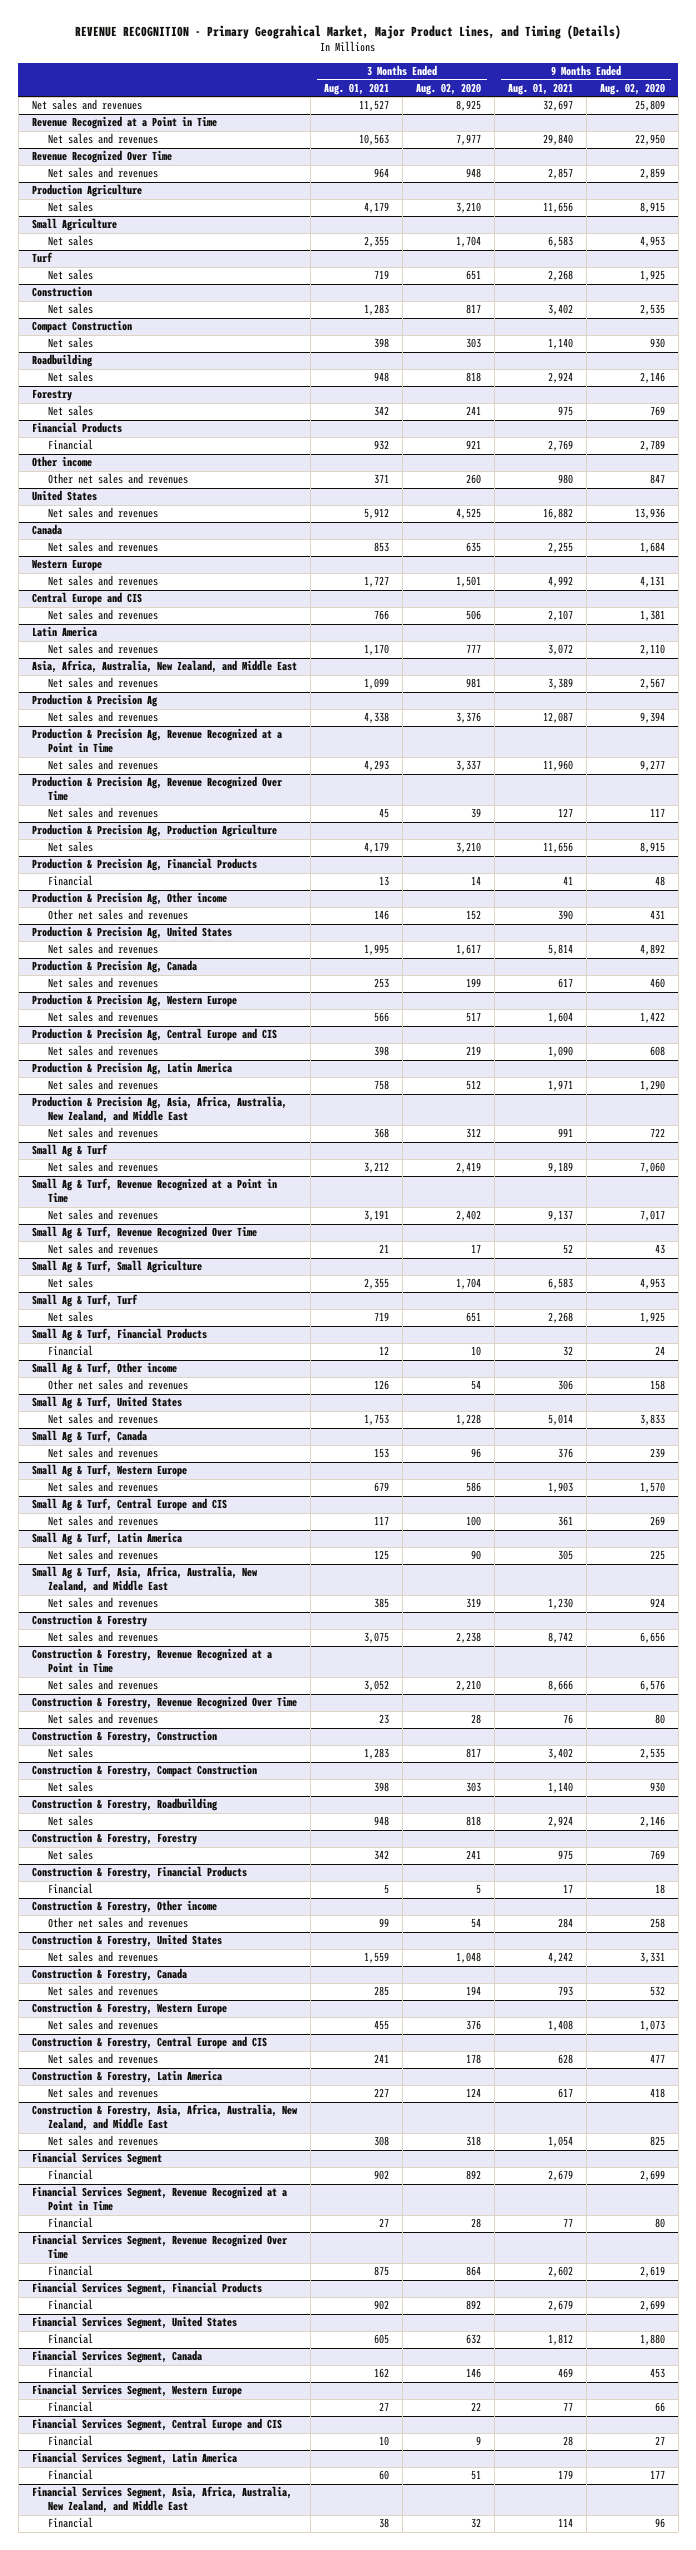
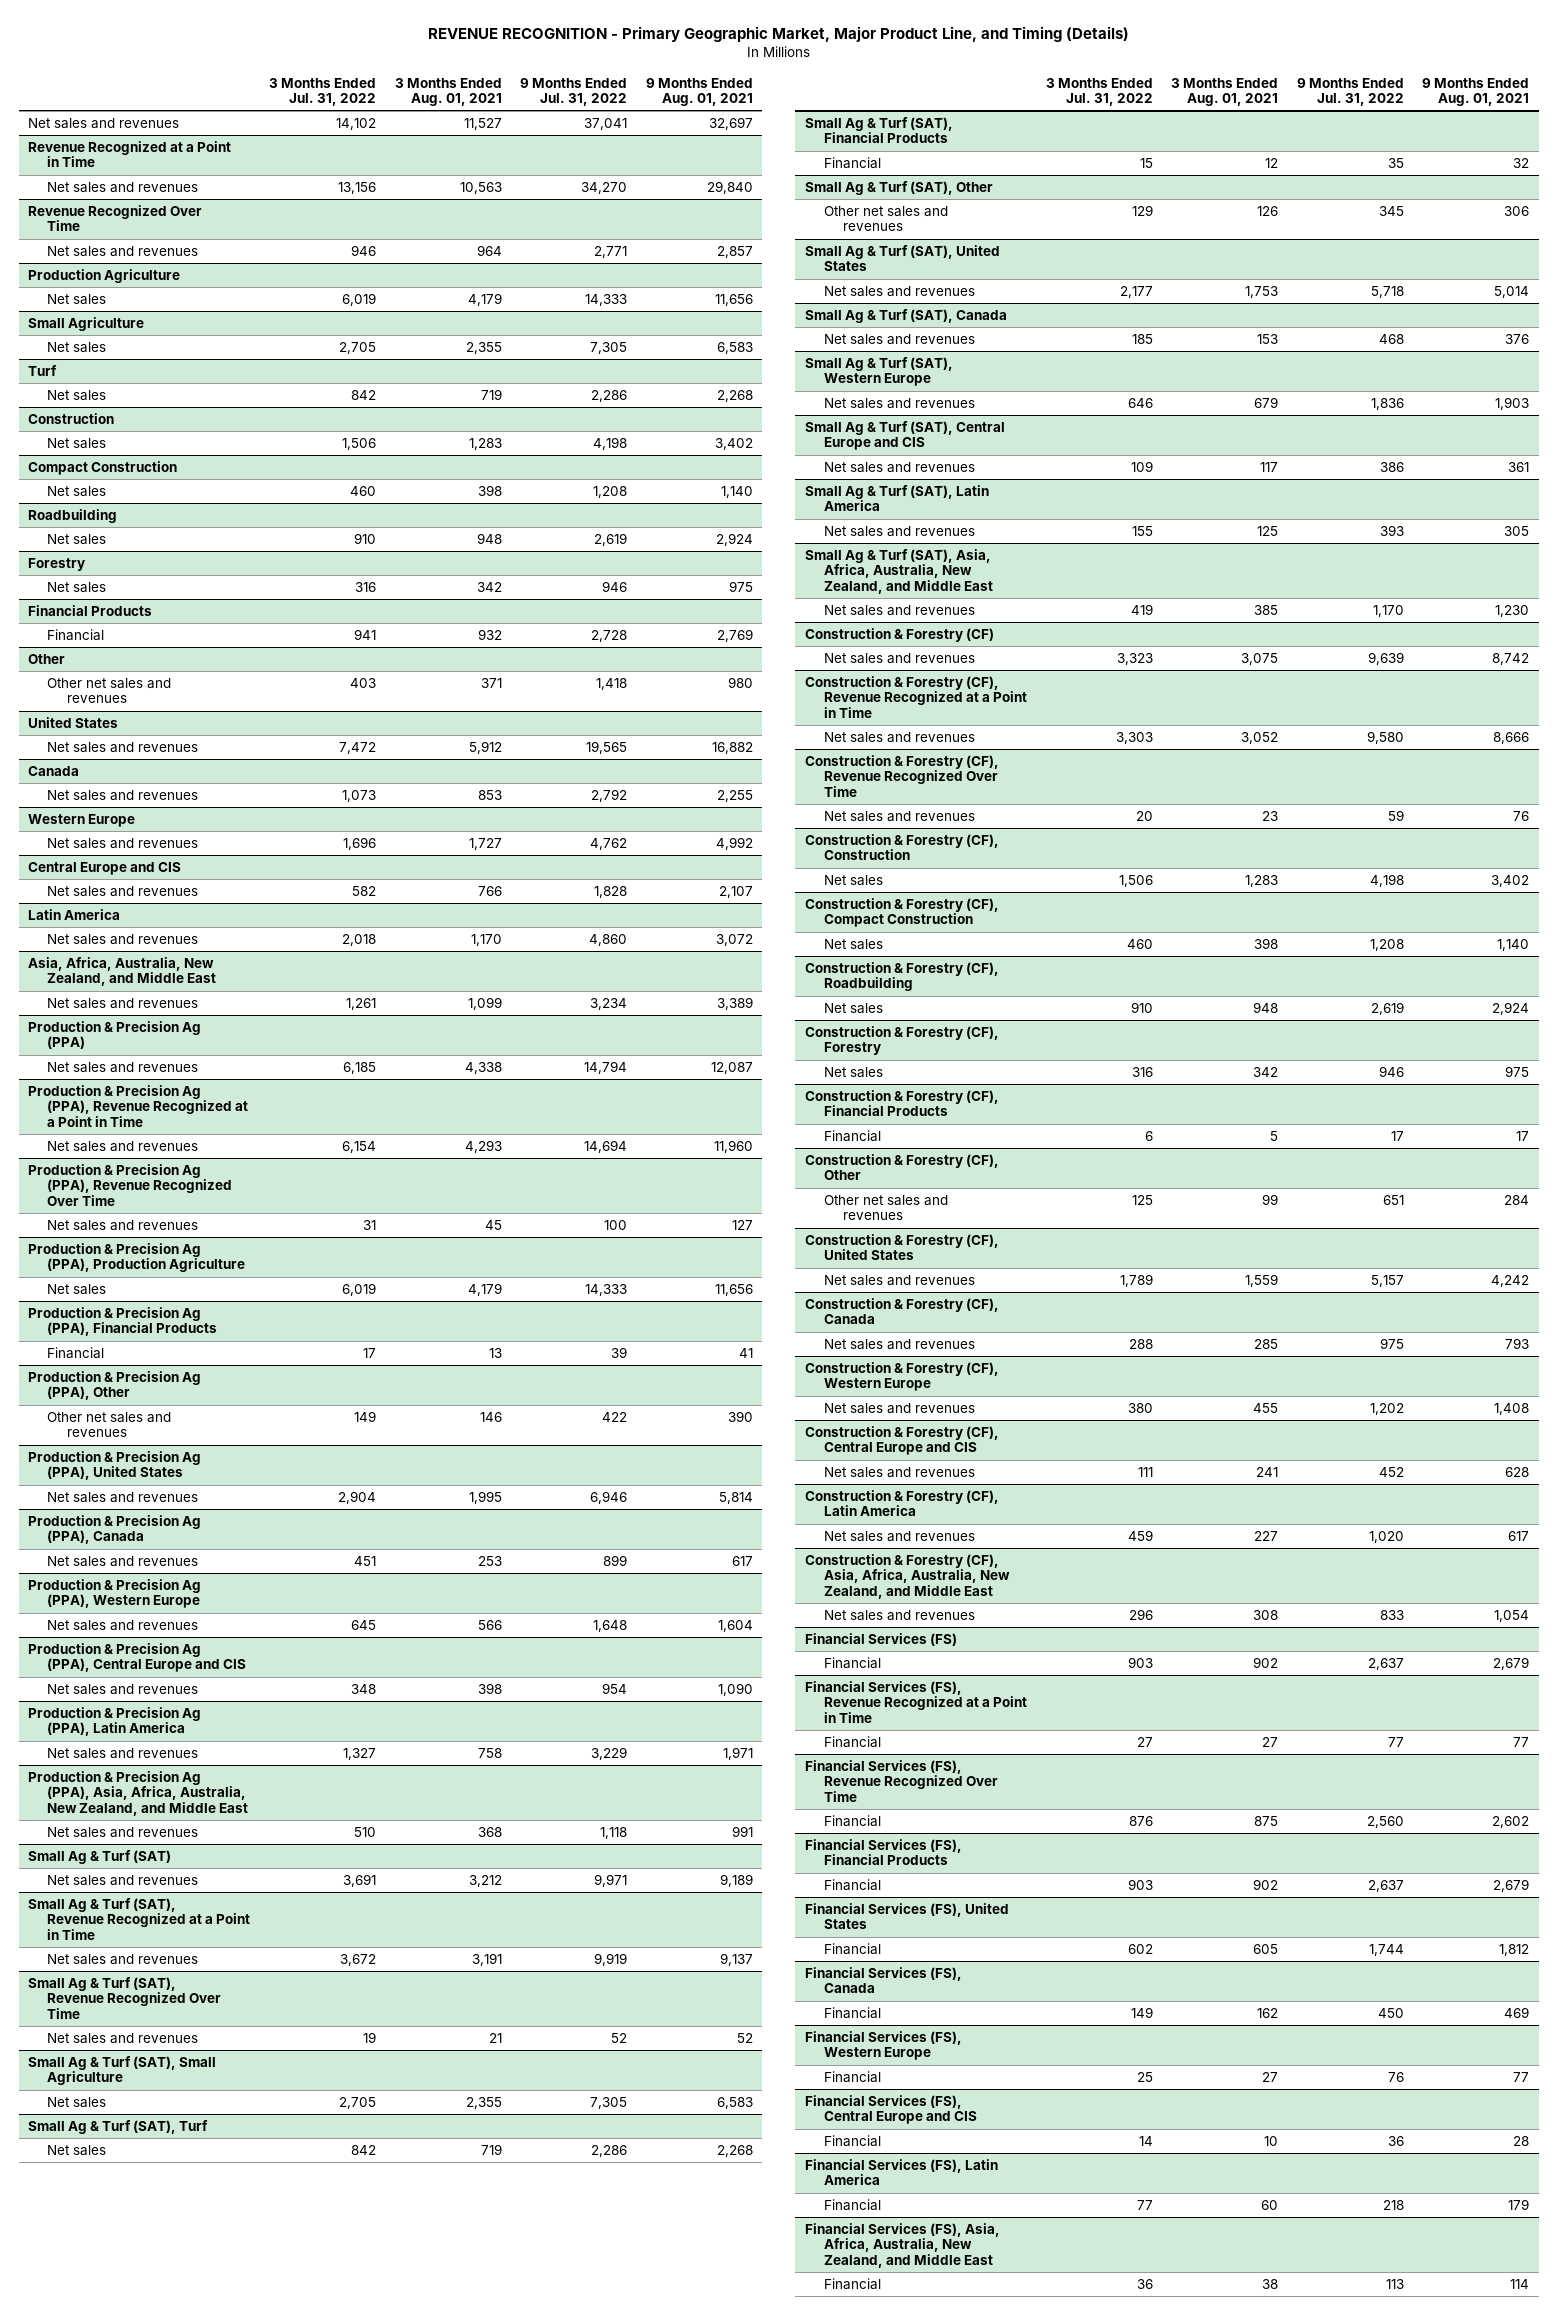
- REVENUE RECOGNITION - Primary Geograhical Market, Major Product Lines, and Timing (Details)
+ REVENUE RECOGNITION - Primary Geographic Market, Major Product Line, and Timing (Details)
- | 3 Months Ended Aug. 01, 2021 | 3 Months Ended Aug. 02, 2020 | 9 Months Ended Aug. 01, 2021 | 9 Months Ended Aug. 02, 2020
+ | 3 Months Ended Jul. 31, 2022 | 3 Months Ended Aug. 01, 2021 | 9 Months Ended Jul. 31, 2022 | 9 Months Ended Aug. 01, 2021
- Other income
+ Other
- Production & Precision Ag
+ Production & Precision Ag (PPA)
- Production & Precision Ag, Revenue Recognized at a Point in Time
+ Production & Precision Ag (PPA), Revenue Recognized at a Point in Time
- Production & Precision Ag, Revenue Recognized Over Time
+ Production & Precision Ag (PPA), Revenue Recognized Over Time
- Production & Precision Ag, Production Agriculture
+ Production & Precision Ag (PPA), Production Agriculture
- Production & Precision Ag, Financial Products
+ Production & Precision Ag (PPA), Financial Products
- Production & Precision Ag, Other income
+ Production & Precision Ag (PPA), Other
- Production & Precision Ag, United States
+ Production & Precision Ag (PPA), United States
- Production & Precision Ag, Canada
+ Production & Precision Ag (PPA), Canada
- Production & Precision Ag, Western Europe
+ Production & Precision Ag (PPA), Western Europe
- Production & Precision Ag, Central Europe and CIS
+ Production & Precision Ag (PPA), Central Europe and CIS
- Production & Precision Ag, Latin America
+ Production & Precision Ag (PPA), Latin America
- Production & Precision Ag, Asia, Africa, Australia, New Zealand, and Middle East
+ Production & Precision Ag (PPA), Asia, Africa, Australia, New Zealand, and Middle East
- Small Ag & Turf
+ Small Ag & Turf (SAT)
- Small Ag & Turf, Revenue Recognized at a Point in Time
+ Small Ag & Turf (SAT), Revenue Recognized at a Point in Time
- Small Ag & Turf, Revenue Recognized Over Time
+ Small Ag & Turf (SAT), Revenue Recognized Over Time
- Small Ag & Turf, Small Agriculture
+ Small Ag & Turf (SAT), Small Agriculture
- Small Ag & Turf, Turf
+ Small Ag & Turf (SAT), Turf
- Small Ag & Turf, Financial Products
+ Small Ag & Turf (SAT), Financial Products
- Small Ag & Turf, Other income
+ Small Ag & Turf (SAT), Other
- Small Ag & Turf, United States
+ Small Ag & Turf (SAT), United States
- Small Ag & Turf, Canada
+ Small Ag & Turf (SAT), Canada
- Small Ag & Turf, Western Europe
+ Small Ag & Turf (SAT), Western Europe
- Small Ag & Turf, Central Europe and CIS
+ Small Ag & Turf (SAT), Central Europe and CIS
- Small Ag & Turf, Latin America
+ Small Ag & Turf (SAT), Latin America
- Small Ag & Turf, Asia, Africa, Australia, New Zealand, and Middle East
+ Small Ag & Turf (SAT), Asia, Africa, Australia, New Zealand, and Middle East
- Construction & Forestry
+ Construction & Forestry (CF)
- Construction & Forestry, Revenue Recognized at a Point in Time
+ Construction & Forestry (CF), Revenue Recognized at a Point in Time
- Construction & Forestry, Revenue Recognized Over Time
+ Construction & Forestry (CF), Revenue Recognized Over Time
- Construction & Forestry, Construction
+ Construction & Forestry (CF), Construction
- Construction & Forestry, Compact Construction
+ Construction & Forestry (CF), Compact Construction
- Construction & Forestry, Roadbuilding
+ Construction & Forestry (CF), Roadbuilding
- Construction & Forestry, Forestry
+ Construction & Forestry (CF), Forestry
- Construction & Forestry, Financial Products
+ Construction & Forestry (CF), Financial Products
- Construction & Forestry, Other income
+ Construction & Forestry (CF), Other
- Construction & Forestry, United States
+ Construction & Forestry (CF), United States
- Construction & Forestry, Canada
+ Construction & Forestry (CF), Canada
- Construction & Forestry, Western Europe
+ Construction & Forestry (CF), Western Europe
- Construction & Forestry, Central Europe and CIS
+ Construction & Forestry (CF), Central Europe and CIS
- Construction & Forestry, Latin America
+ Construction & Forestry (CF), Latin America
- Construction & Forestry, Asia, Africa, Australia, New Zealand, and Middle East
+ Construction & Forestry (CF), Asia, Africa, Australia, New Zealand, and Middle East
- Financial Services Segment
+ Financial Services (FS)
- Financial Services Segment, Revenue Recognized at a Point in Time
+ Financial Services (FS), Revenue Recognized at a Point in Time
- Financial Services Segment, Revenue Recognized Over Time
+ Financial Services (FS), Revenue Recognized Over Time
- Financial Services Segment, Financial Products
+ Financial Services (FS), Financial Products
- Financial Services Segment, United States
+ Financial Services (FS), United States
- Financial Services Segment, Canada
+ Financial Services (FS), Canada
- Financial Services Segment, Western Europe
+ Financial Services (FS), Western Europe
- Financial Services Segment, Central Europe and CIS
+ Financial Services (FS), Central Europe and CIS
- Financial Services Segment, Latin America
+ Financial Services (FS), Latin America
- Financial Services Segment, Asia, Africa, Australia, New Zealand, and Middle East
+ Financial Services (FS), Asia, Africa, Australia, New Zealand, and Middle East

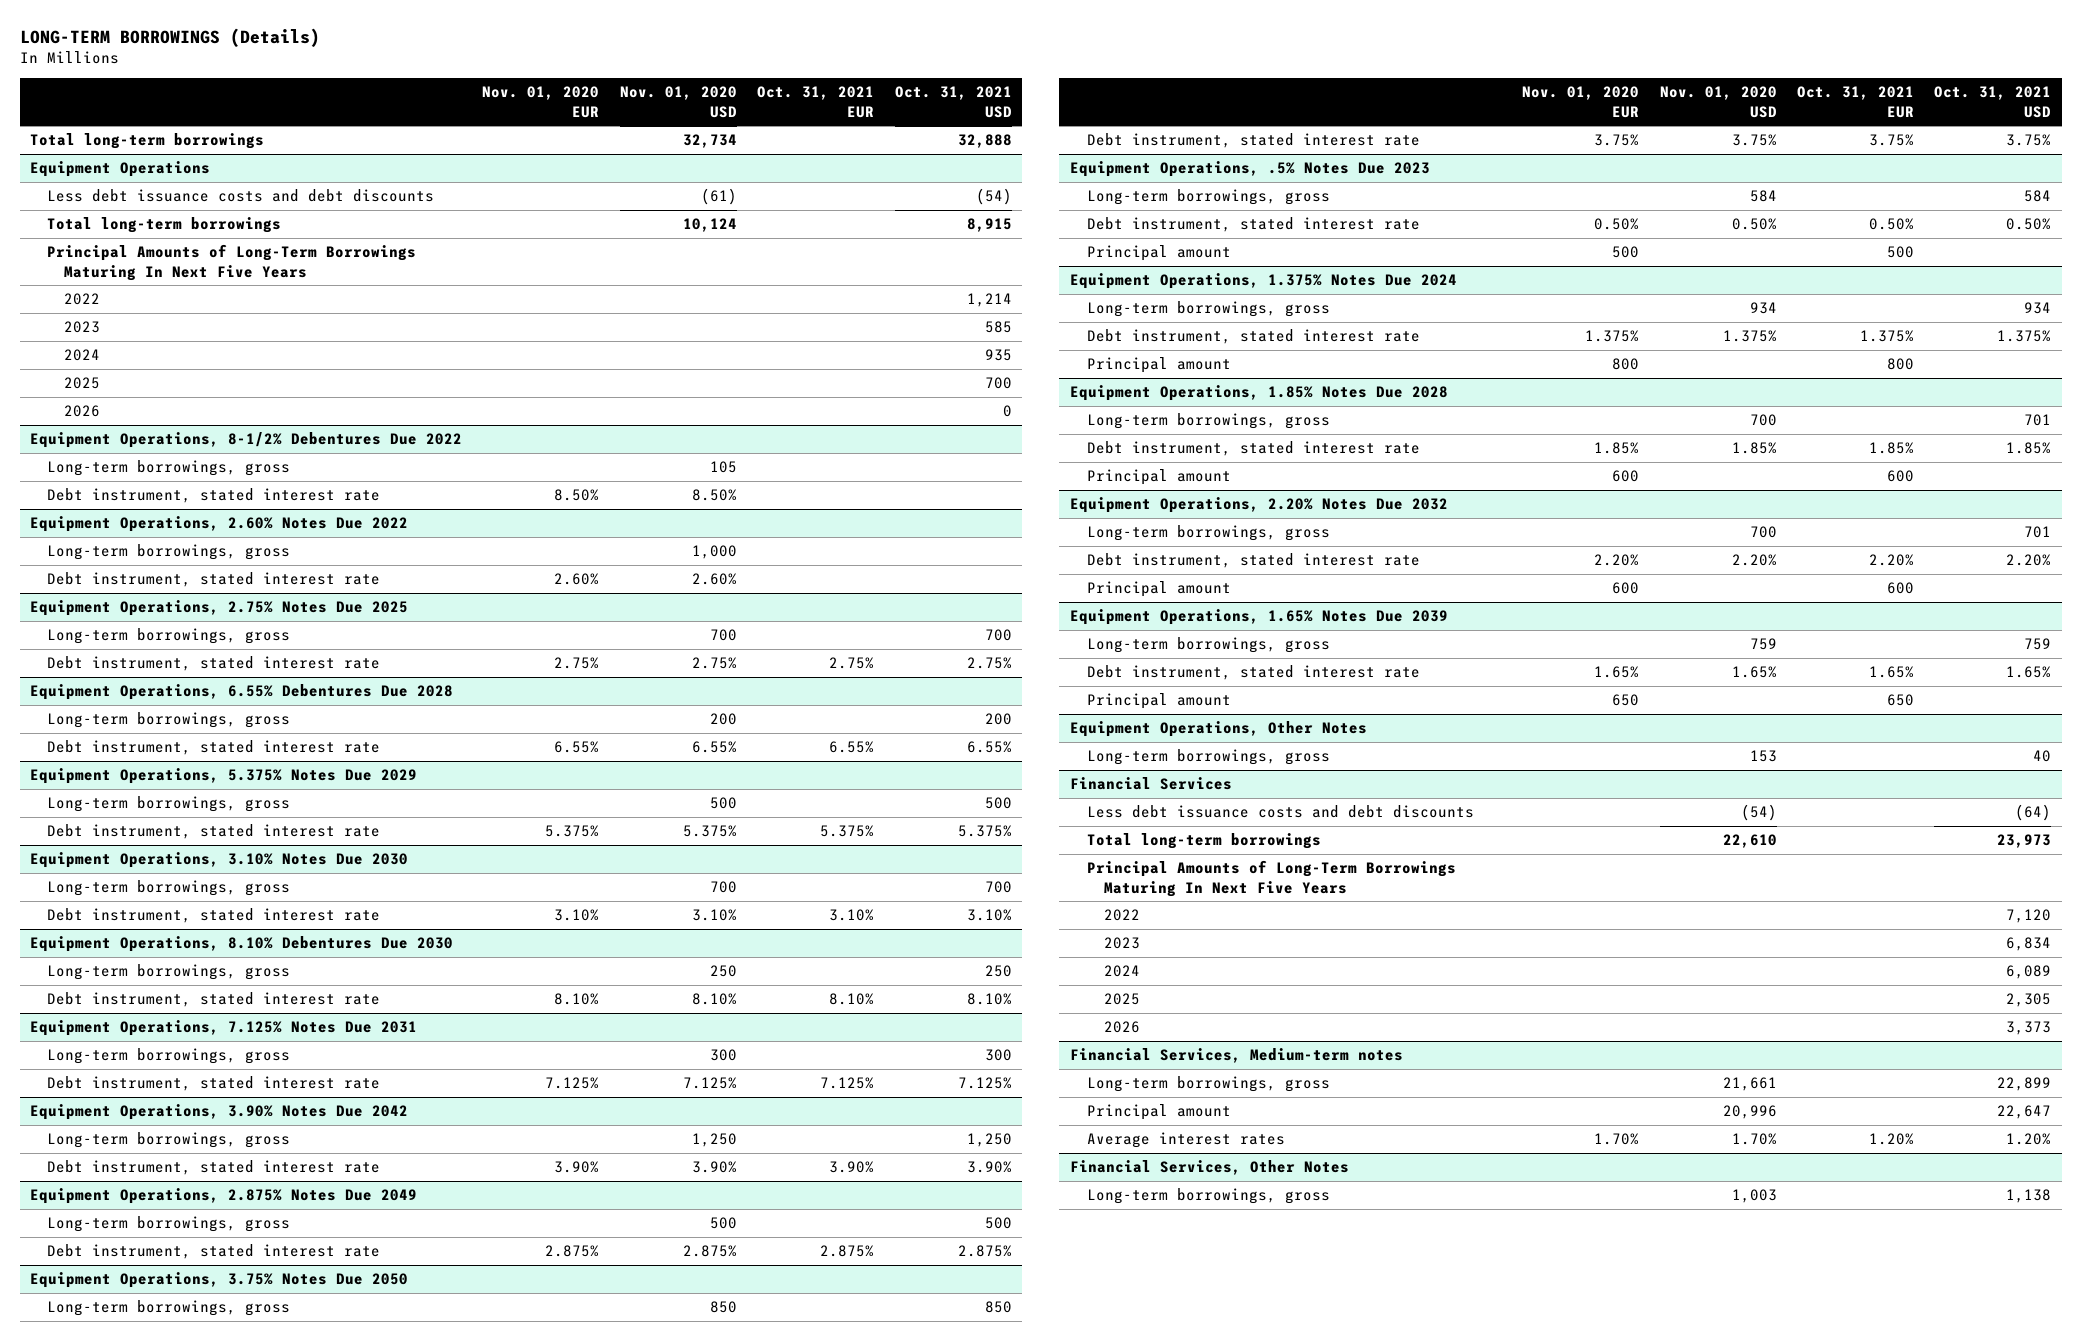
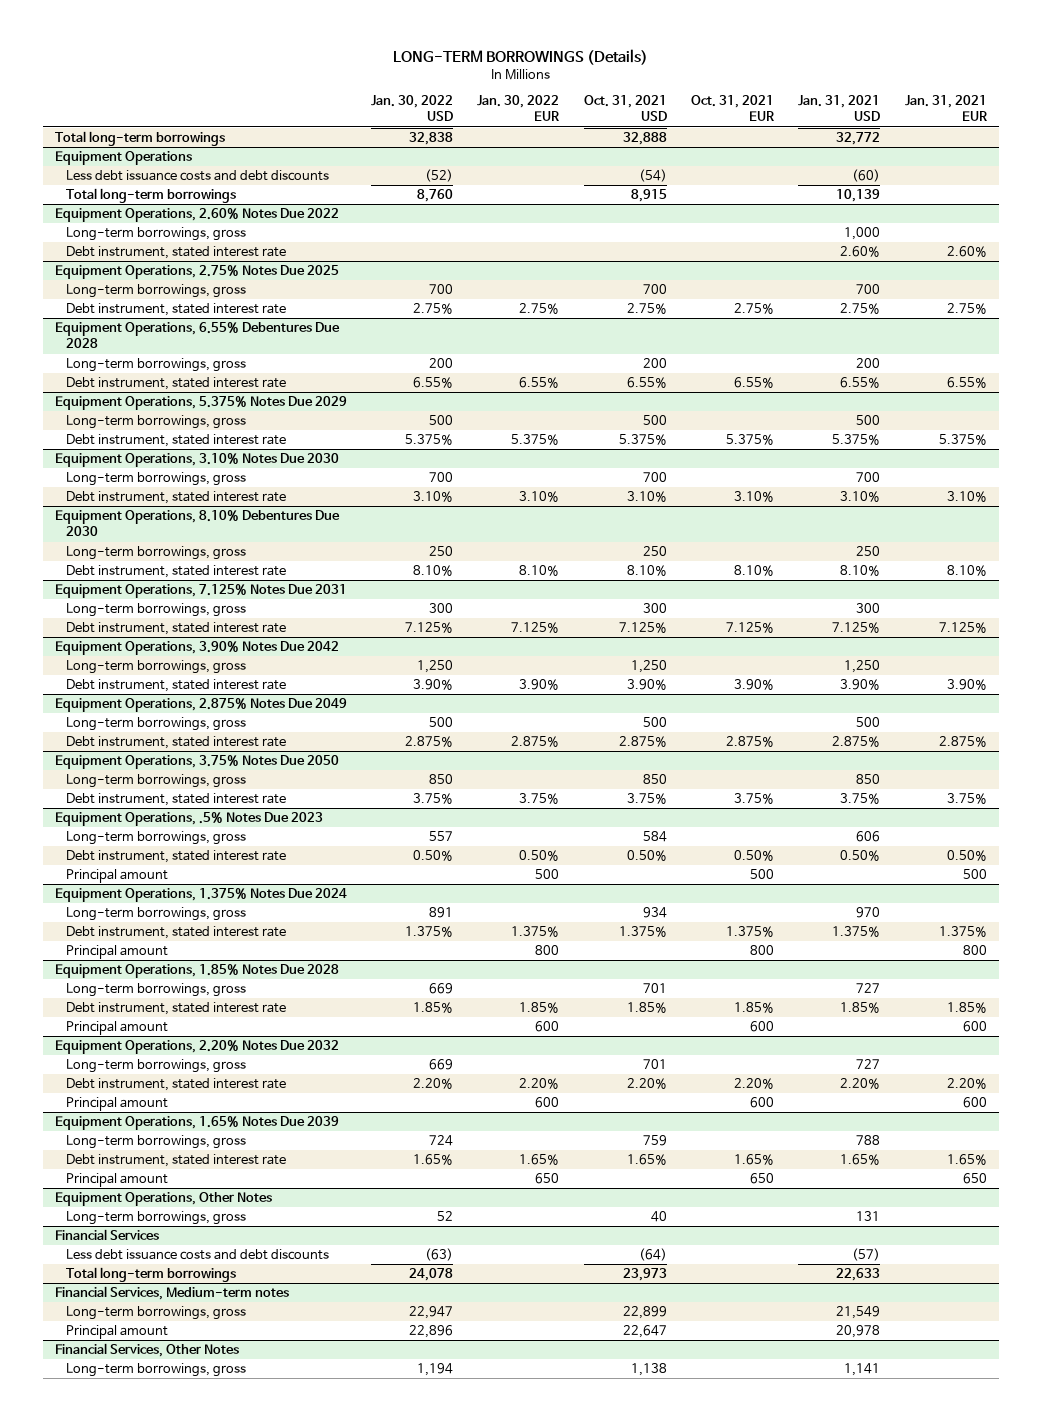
- | Nov. 01, 2020 EUR | Nov. 01, 2020 USD | Oct. 31, 2021 EUR | Oct. 31, 2021 USD
+ | Jan. 30, 2022 USD | Jan. 30, 2022 EUR | Oct. 31, 2021 USD | Oct. 31, 2021 EUR | Jan. 31, 2021 USD | Jan. 31, 2021 EUR
@ Equipment Operations
- Principal Amounts of Long-Term Borrowings Maturing In Next Five Years
- 2022 | | | | 1,214
- 2023 | | | | 585
- 2024 | | | | 935
- 2025 | | | | 700
- 2026 | | | | 0
- Equipment Operations, 8-1/2% Debentures Due 2022
- Long-term borrowings, gross | | 105 | |
- Debt instrument, stated interest rate | 8.50% | 8.50% | |
@ Financial Services
- Principal Amounts of Long-Term Borrowings Maturing In Next Five Years
- 2022 | | | | 7,120
- 2023 | | | | 6,834
- 2024 | | | | 6,089
- 2025 | | | | 2,305
- 2026 | | | | 3,373
@ Financial Services, Medium-term notes
- Average interest rates | 1.70% | 1.70% | 1.20% | 1.20%

